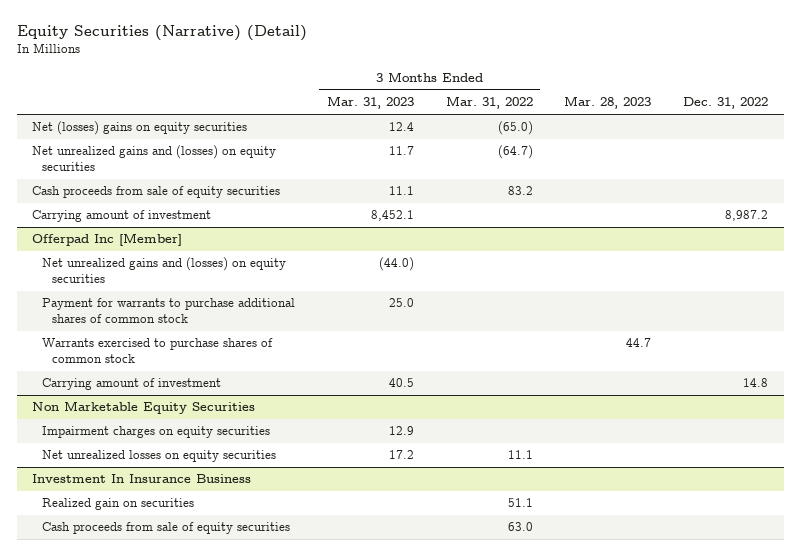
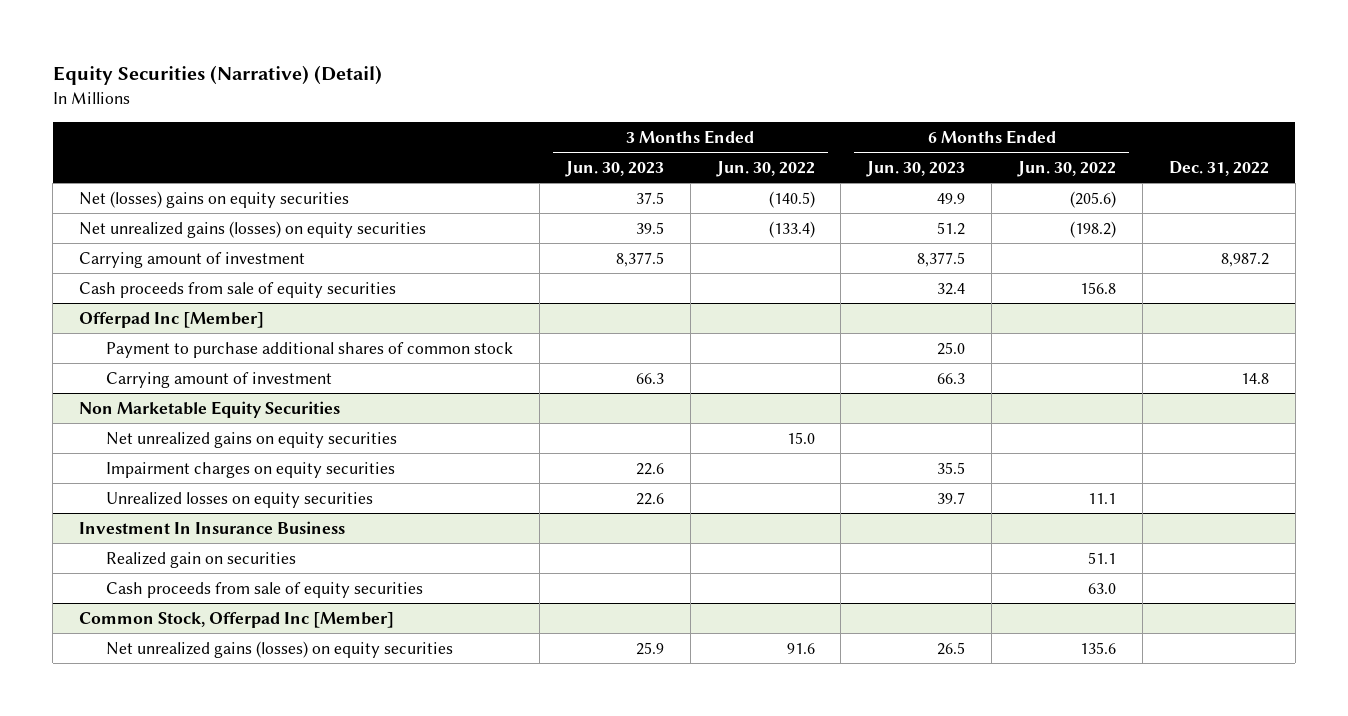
- | 3 Months Ended Mar. 31, 2023 | 3 Months Ended Mar. 31, 2022 | Mar. 28, 2023 | Dec. 31, 2022
+ | 3 Months Ended Jun. 30, 2023 | 3 Months Ended Jun. 30, 2022 | 6 Months Ended Jun. 30, 2023 | 6 Months Ended Jun. 30, 2022 | Dec. 31, 2022
- Net unrealized gains and (losses) on equity securities | 11.7 | (64.7) | |
+ Net unrealized gains (losses) on equity securities | 39.5 | (133.4) | 51.2 | (198.2) |
moved down: Cash proceeds from sale of equity securities | | | 32.4 | 156.8 |
@ Offerpad Inc [Member]
- Net unrealized gains and (losses) on equity securities | (44.0) | | |
- Payment for warrants to purchase additional shares of common stock | 25.0 | | |
- Warrants exercised to purchase shares of common stock | | | 44.7 |
+ Payment to purchase additional shares of common stock | | | 25.0 | |
@ Non Marketable Equity Securities
+ Net unrealized gains on equity securities | | 15.0 | | |
- Net unrealized losses on equity securities | 17.2 | 11.1 | |
+ Unrealized losses on equity securities | 22.6 | | 39.7 | 11.1 |
+ Common Stock, Offerpad Inc [Member]
+ Net unrealized gains (losses) on equity securities | 25.9 | 91.6 | 26.5 | 135.6 |

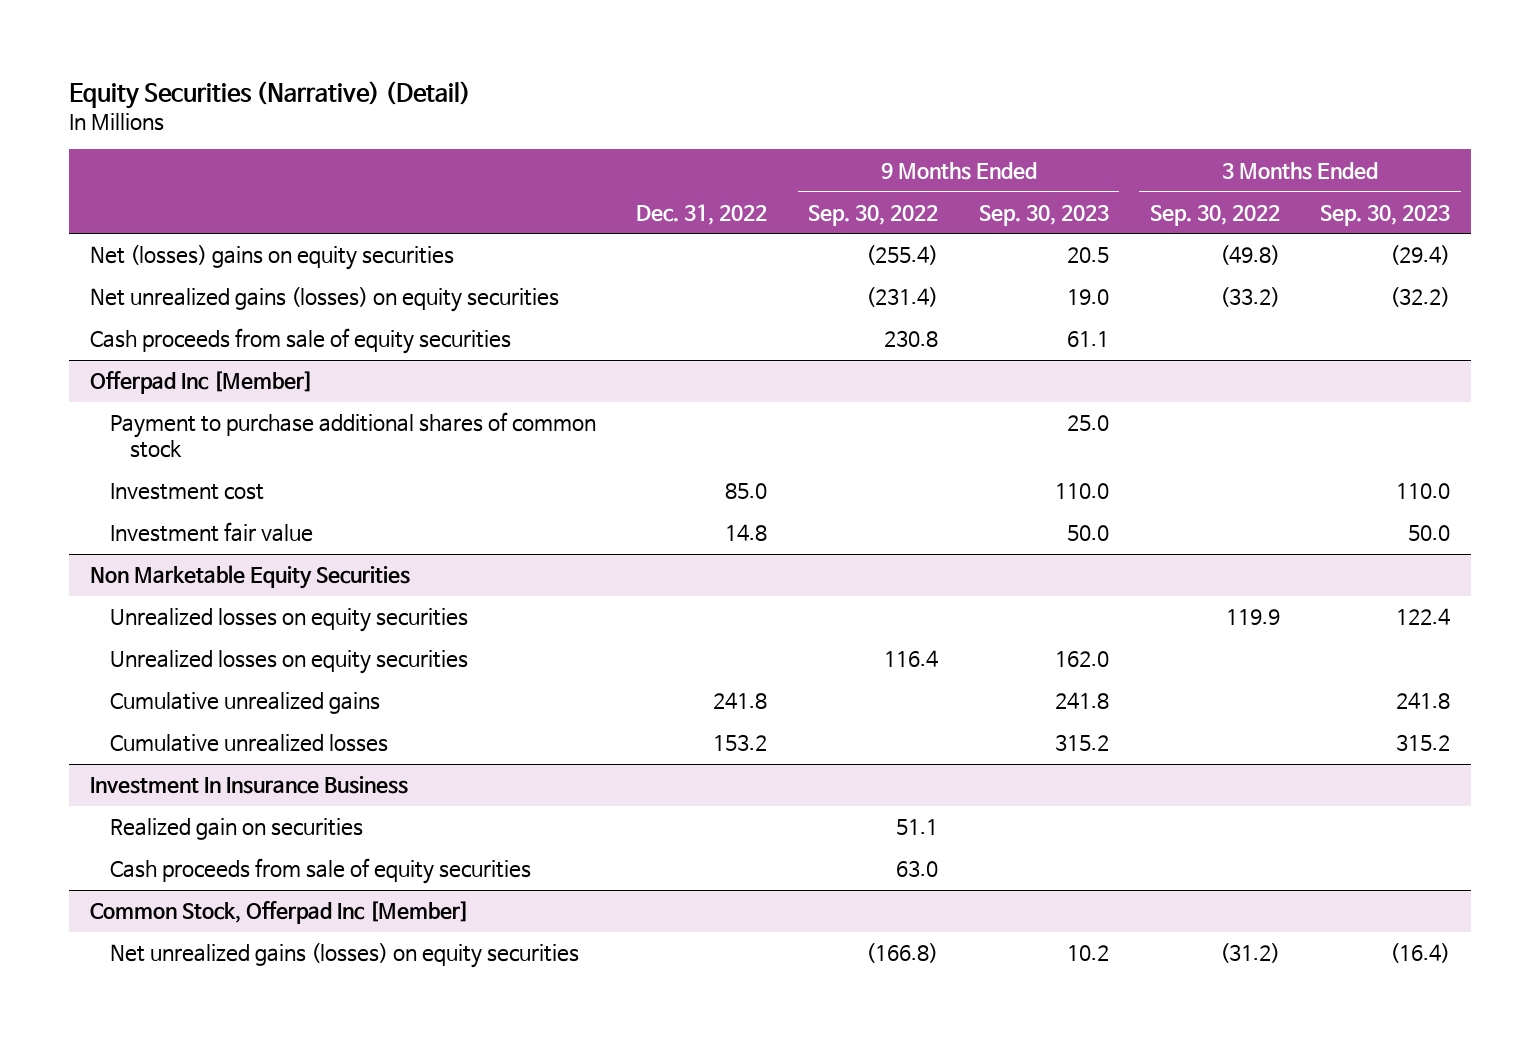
- | 3 Months Ended Jun. 30, 2023 | 3 Months Ended Jun. 30, 2022 | 6 Months Ended Jun. 30, 2023 | 6 Months Ended Jun. 30, 2022 | Dec. 31, 2022
+ | Dec. 31, 2022 | 9 Months Ended Sep. 30, 2022 | 9 Months Ended Sep. 30, 2023 | 3 Months Ended Sep. 30, 2022 | 3 Months Ended Sep. 30, 2023
- Carrying amount of investment | 8,377.5 | | 8,377.5 | | 8,987.2
@ Offerpad Inc [Member]
- Carrying amount of investment | 66.3 | | 66.3 | | 14.8
+ Investment cost | 85.0 | | 110.0 | | 110.0
+ Investment fair value | 14.8 | | 50.0 | | 50.0
@ Non Marketable Equity Securities
- Net unrealized gains on equity securities | | 15.0 | | |
- Impairment charges on equity securities | 22.6 | | 35.5 | |
+ Unrealized losses on equity securities | | 116.4 | 162.0 | |
+ Cumulative unrealized gains | 241.8 | | 241.8 | | 241.8
+ Cumulative unrealized losses | 153.2 | | 315.2 | | 315.2

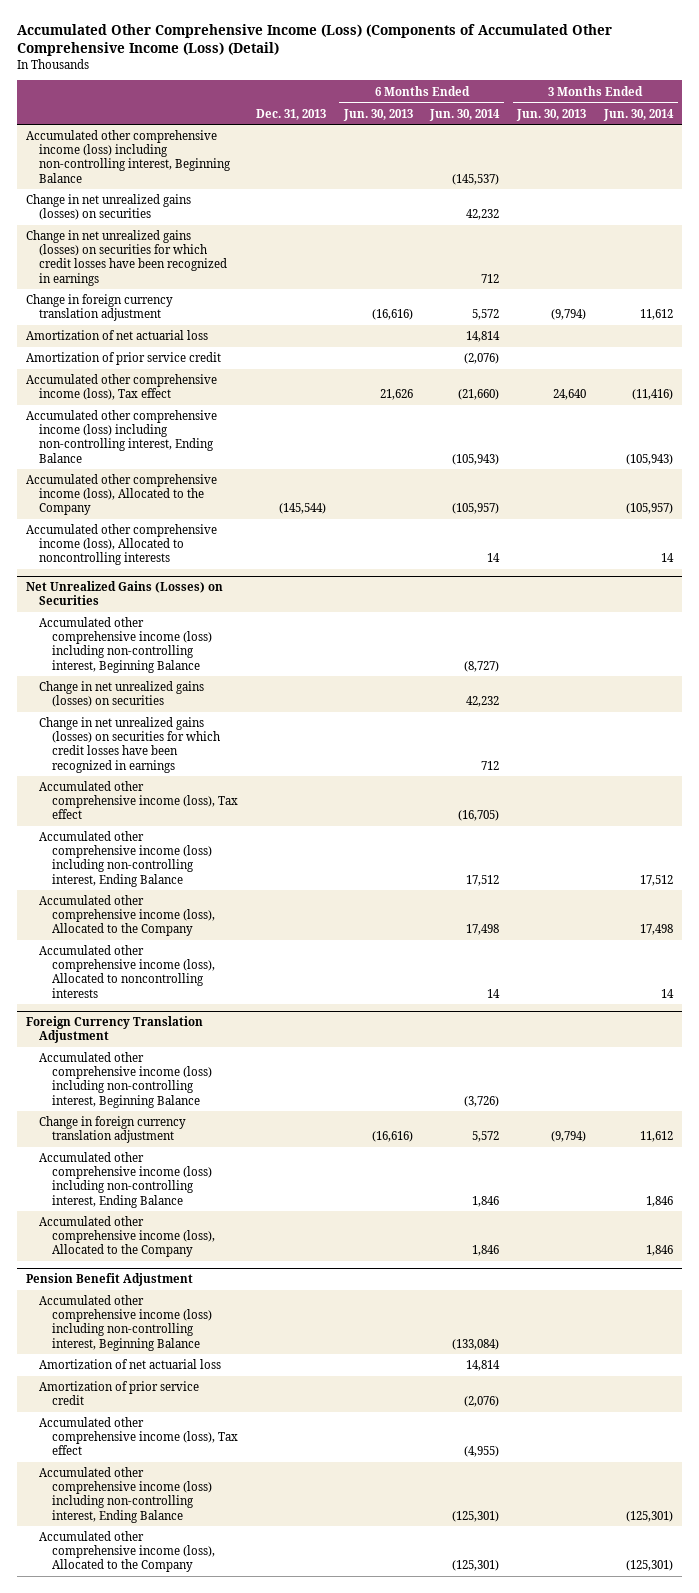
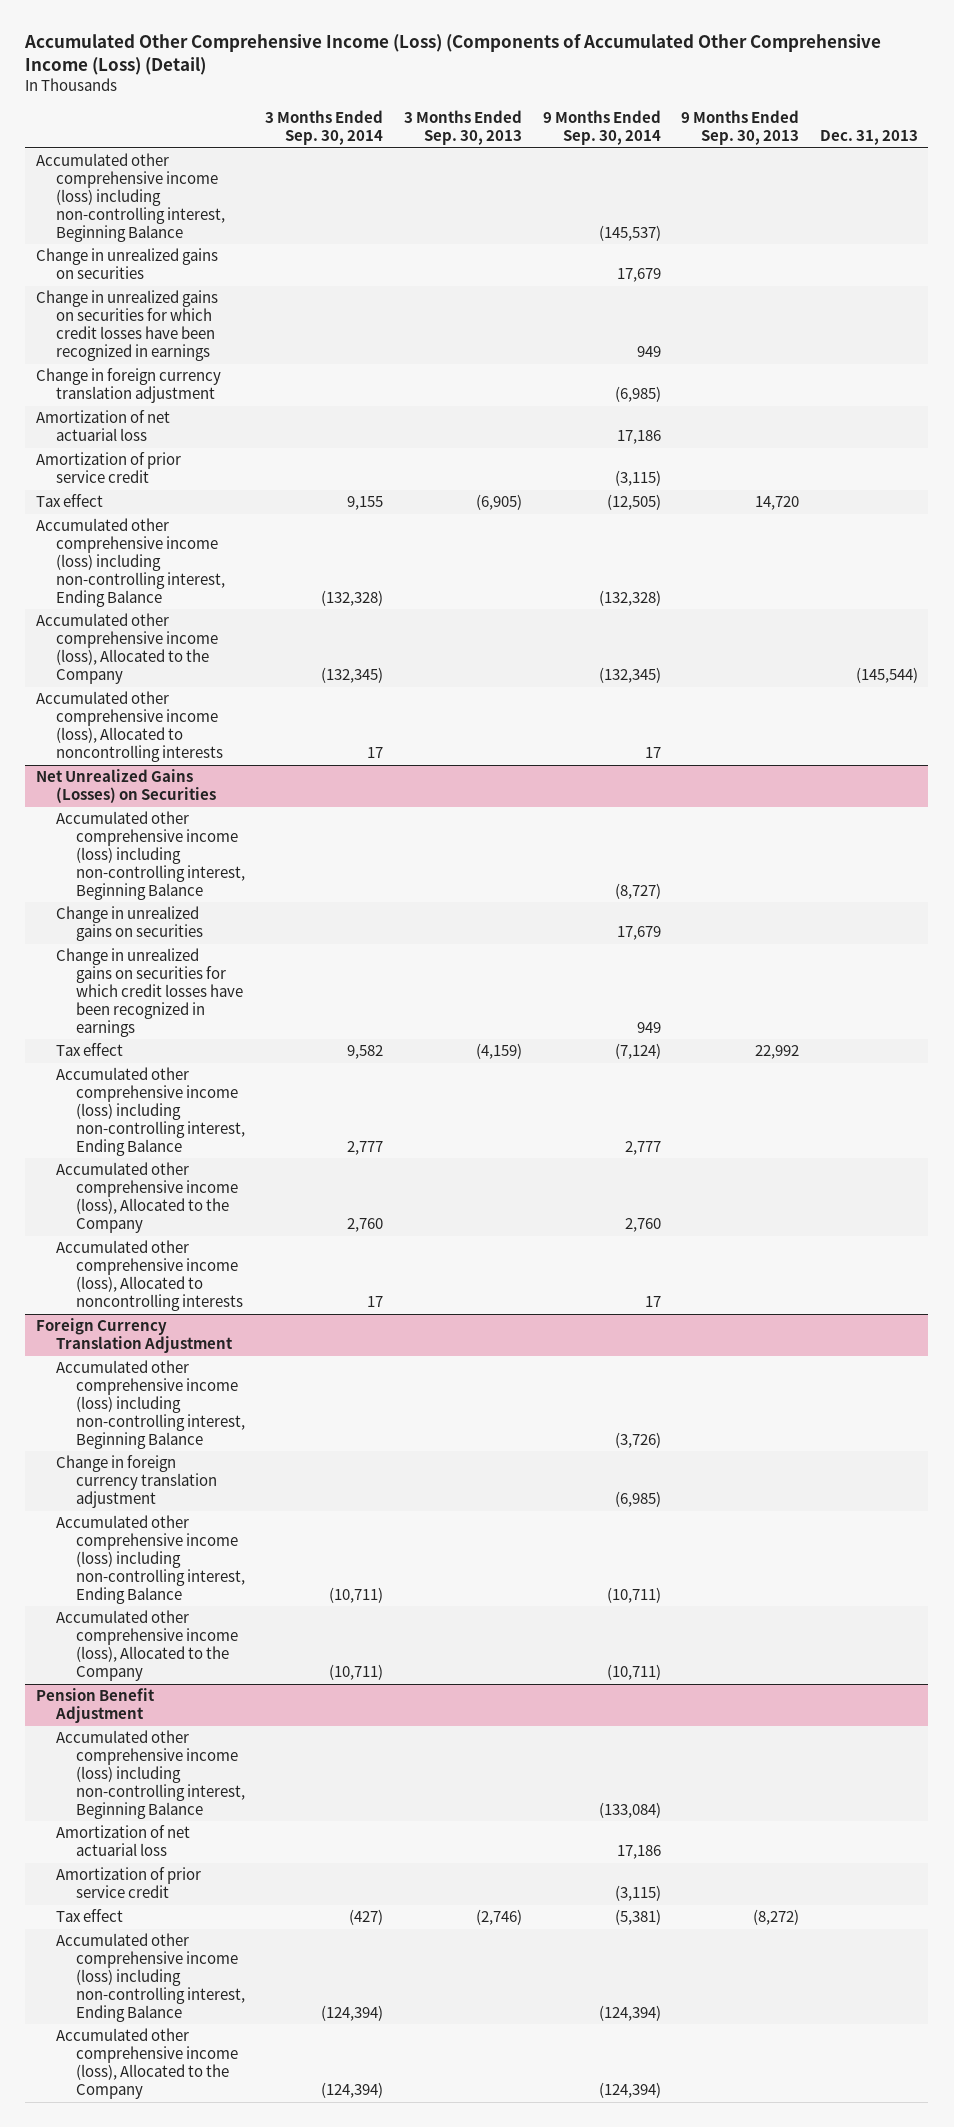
- | Dec. 31, 2013 | 6 Months Ended Jun. 30, 2013 | 6 Months Ended Jun. 30, 2014 | 3 Months Ended Jun. 30, 2013 | 3 Months Ended Jun. 30, 2014
+ | 3 Months Ended Sep. 30, 2014 | 3 Months Ended Sep. 30, 2013 | 9 Months Ended Sep. 30, 2014 | 9 Months Ended Sep. 30, 2013 | Dec. 31, 2013
- Change in net unrealized gains (losses) on securities | | | 42,232 | |
- Change in net unrealized gains (losses) on securities for which credit losses have been recognized in earnings | | | 712 | |
+ Change in unrealized gains on securities | | | 17,679 | |
+ Change in unrealized gains on securities for which credit losses have been recognized in earnings | | | 949 | |
- Accumulated other comprehensive income (loss), Tax effect | | 21,626 | (21,660) | 24,640 | (11,416)
+ Tax effect | 9,155 | (6,905) | (12,505) | 14,720 |
@ Net Unrealized Gains (Losses) on Securities
- Change in net unrealized gains (losses) on securities | | | 42,232 | |
- Change in net unrealized gains (losses) on securities for which credit losses have been recognized in earnings | | | 712 | |
- Accumulated other comprehensive income (loss), Tax effect | | | (16,705) | |
+ Change in unrealized gains on securities | | | 17,679 | |
+ Change in unrealized gains on securities for which credit losses have been recognized in earnings | | | 949 | |
+ Tax effect | 9,582 | (4,159) | (7,124) | 22,992 |
@ Pension Benefit Adjustment
- Accumulated other comprehensive income (loss), Tax effect | | | (4,955) | |
+ Tax effect | (427) | (2,746) | (5,381) | (8,272) |

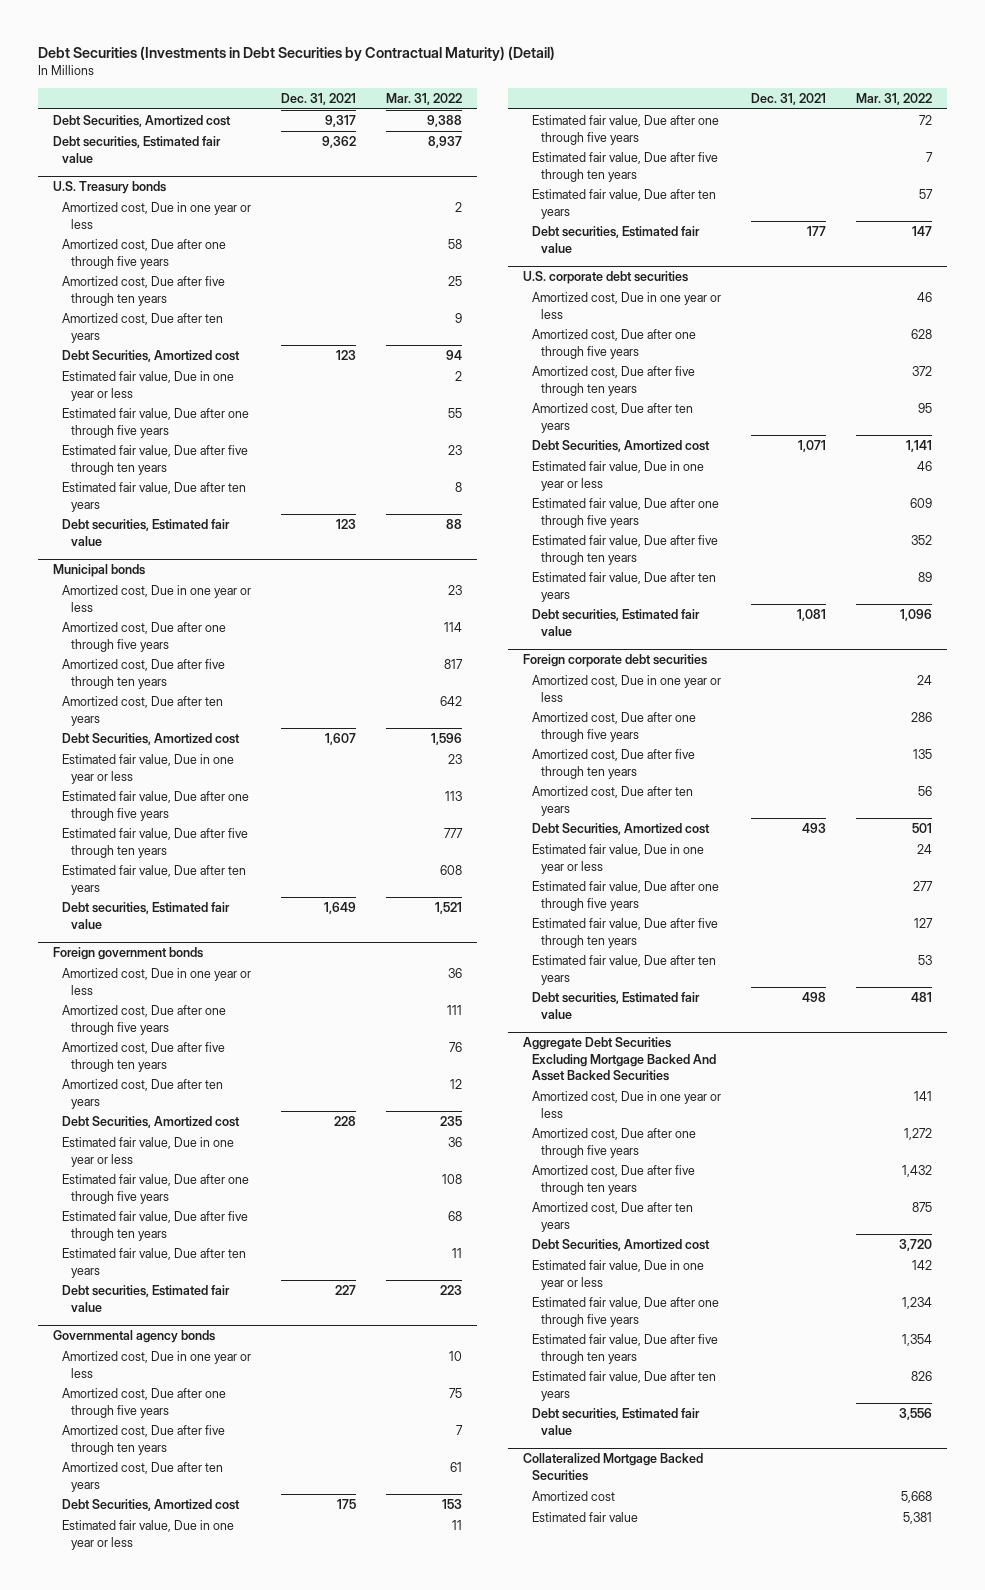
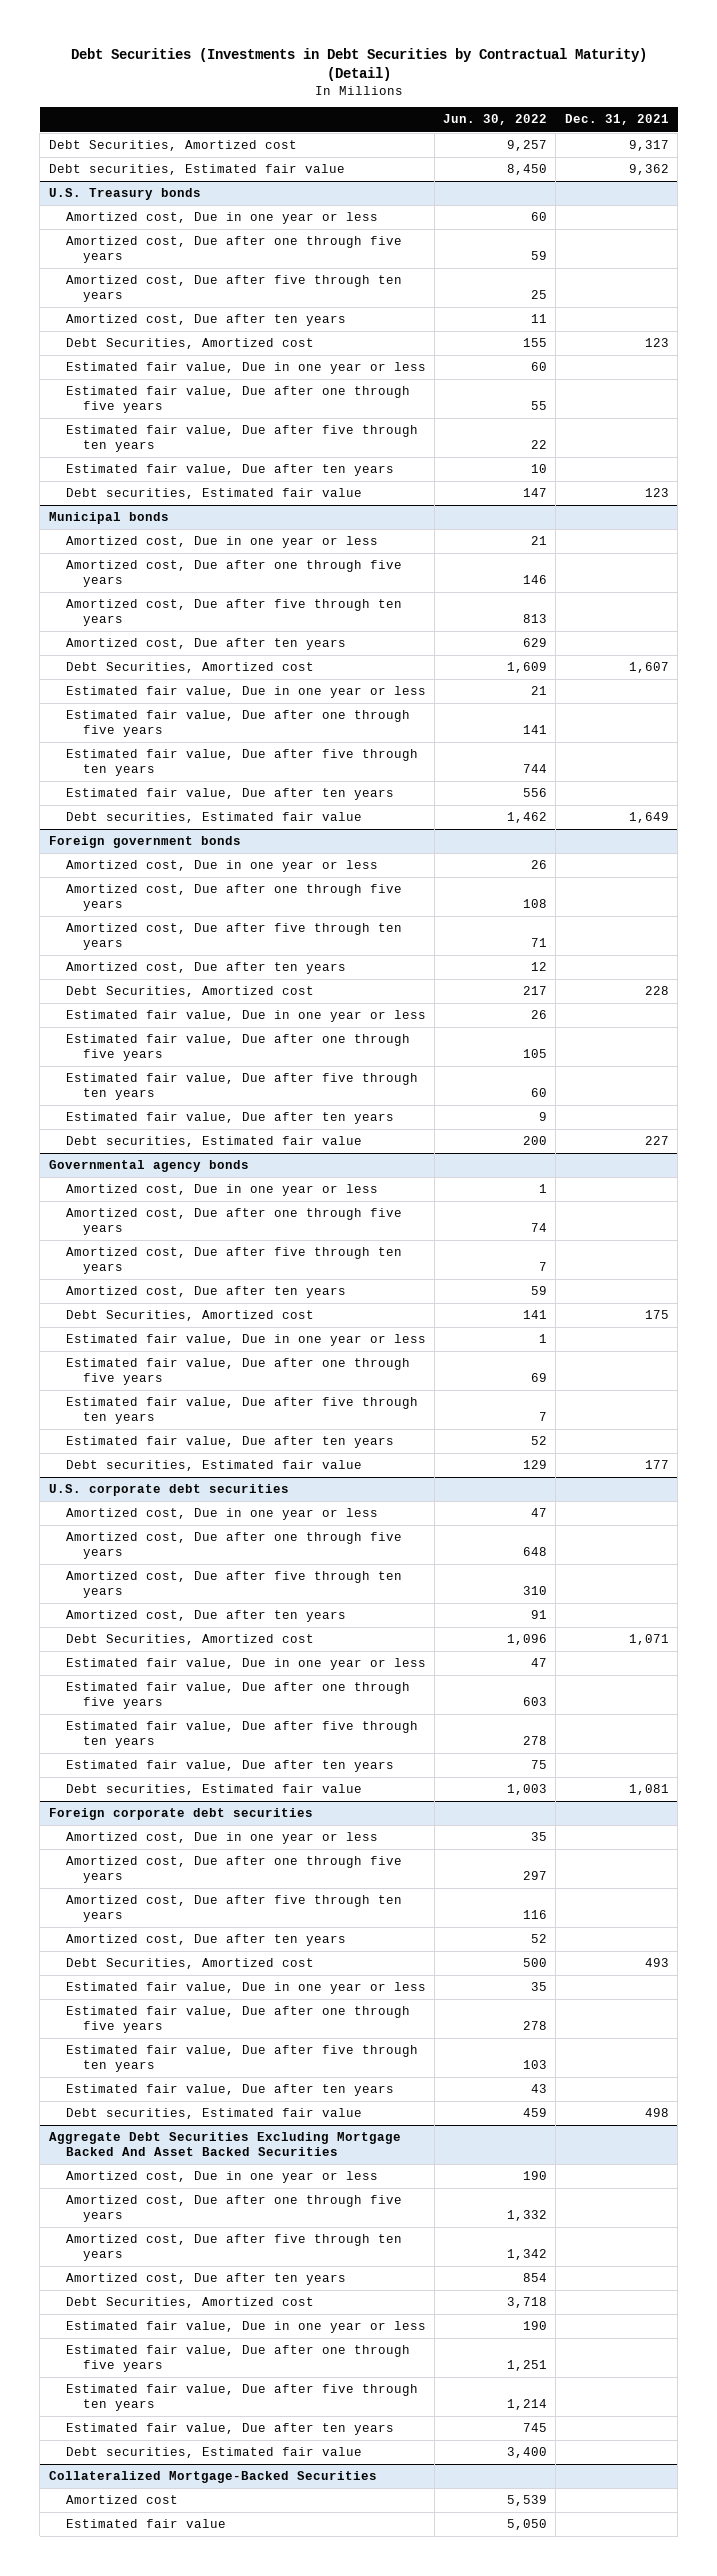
- | Dec. 31, 2021 | Mar. 31, 2022
+ | Jun. 30, 2022 | Dec. 31, 2021
- Collateralized Mortgage Backed Securities
+ Collateralized Mortgage-Backed Securities

